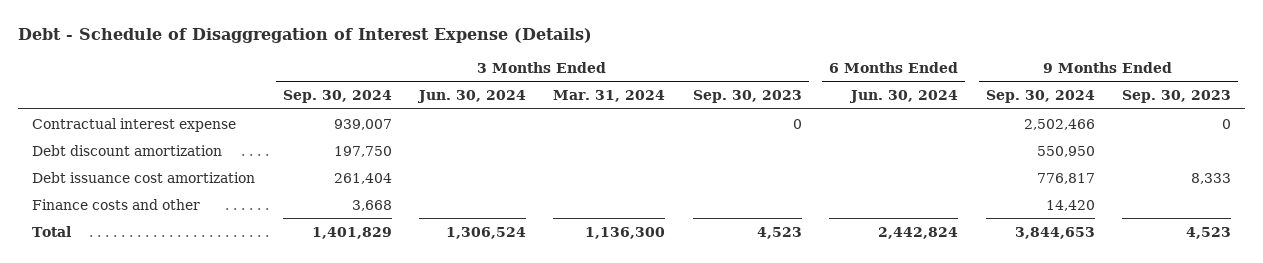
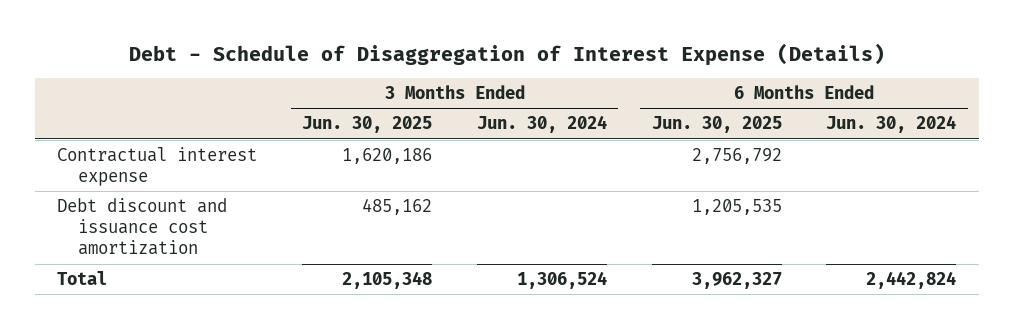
- | 3 Months Ended Sep. 30, 2024 | 3 Months Ended Jun. 30, 2024 | 3 Months Ended Mar. 31, 2024 | 3 Months Ended Sep. 30, 2023 | 6 Months Ended Jun. 30, 2024 | 9 Months Ended Sep. 30, 2024 | 9 Months Ended Sep. 30, 2023
+ | 3 Months Ended Jun. 30, 2025 | 3 Months Ended Jun. 30, 2024 | 6 Months Ended Jun. 30, 2025 | 6 Months Ended Jun. 30, 2024
- Debt discount amortization | 197,750 | | | | | 550,950 |
- Debt issuance cost amortization | 261,404 | | | | | 776,817 | 8,333
- Finance costs and other | 3,668 | | | | | 14,420 |
+ Debt discount and issuance cost amortization | 485,162 | | 1,205,535 |

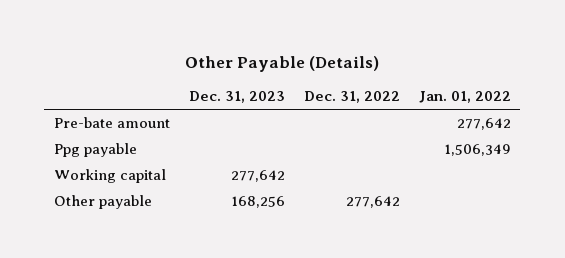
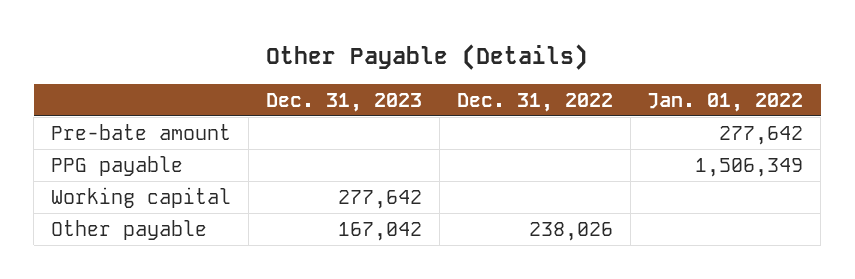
- Ppg payable | | | 1,506,349
+ PPG payable | | | 1,506,349
- Other payable | 168,256 | 277,642 |
+ Other payable | 167,042 | 238,026 |

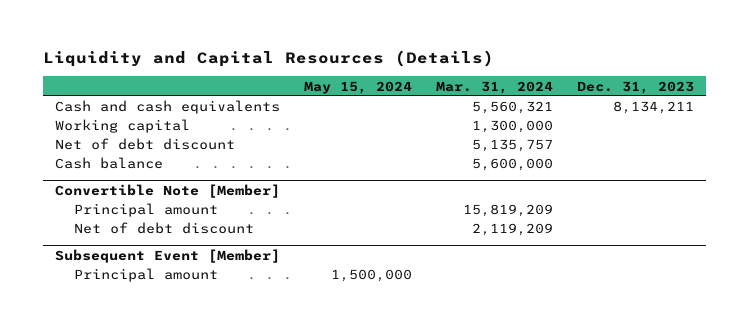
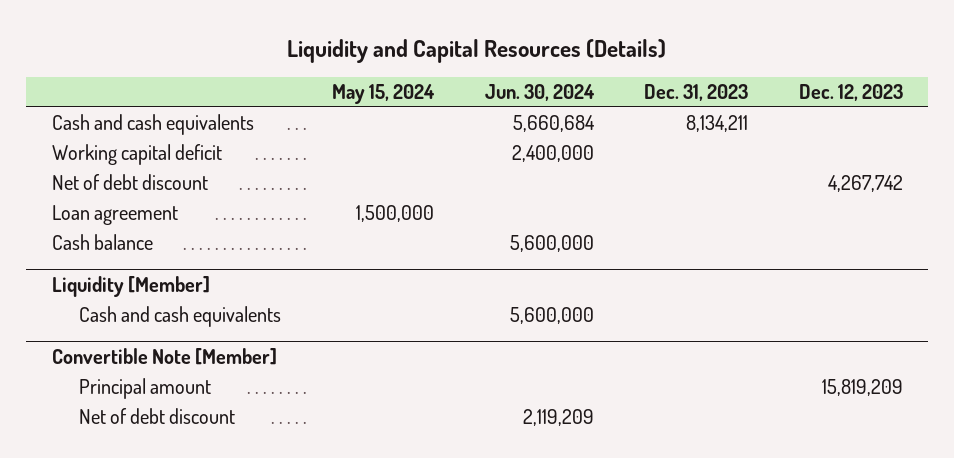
- | May 15, 2024 | Mar. 31, 2024 | Dec. 31, 2023
+ | May 15, 2024 | Jun. 30, 2024 | Dec. 31, 2023 | Dec. 12, 2023
- Working capital | | 1,300,000 |
+ Working capital deficit | | 2,400,000 | |
+ Loan agreement | 1,500,000 | | |
+ Liquidity [Member]
+ Cash and cash equivalents | | 5,600,000 | |
- Subsequent Event [Member]
- Principal amount | 1,500,000 | |

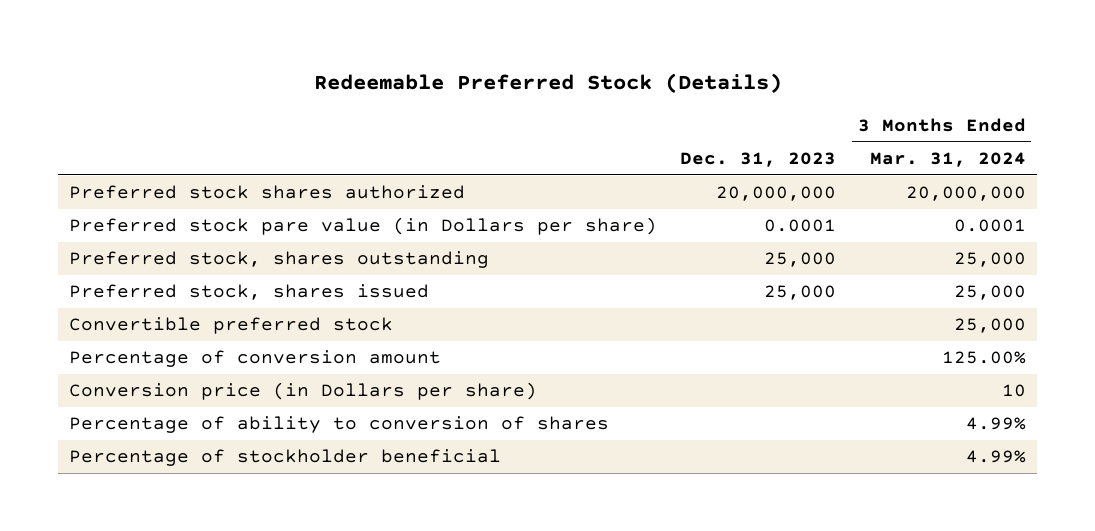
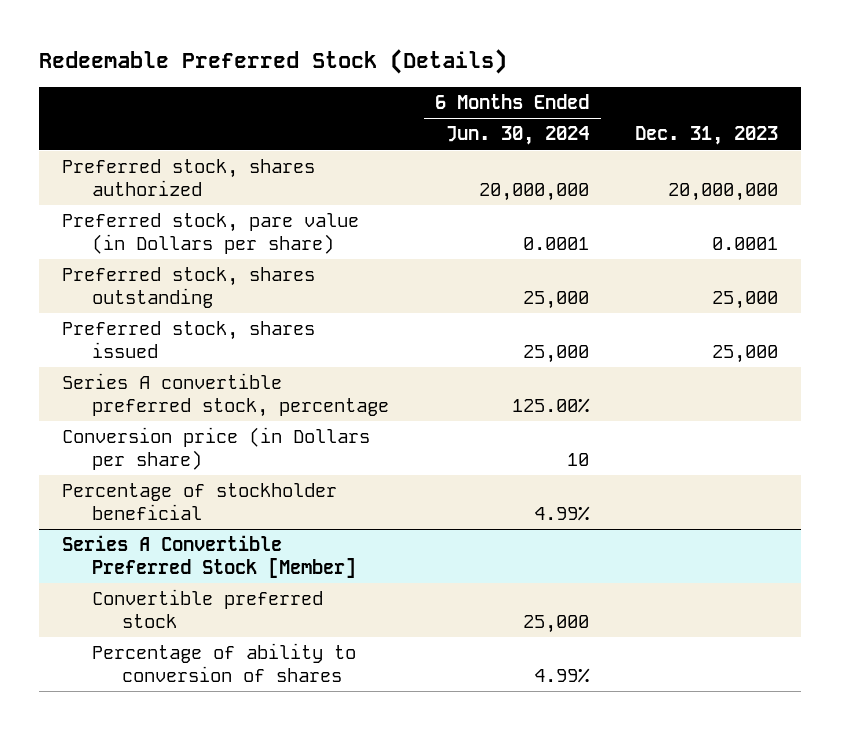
- | Dec. 31, 2023 | 3 Months Ended Mar. 31, 2024
+ | 6 Months Ended Jun. 30, 2024 | Dec. 31, 2023
- Preferred stock shares authorized | 20,000,000 | 20,000,000
- Preferred stock pare value (in Dollars per share) | 0.0001 | 0.0001
+ Preferred stock, shares authorized | 20,000,000 | 20,000,000
+ Preferred stock, pare value (in Dollars per share) | 0.0001 | 0.0001
- Convertible preferred stock | | 25,000
- Percentage of conversion amount | | 125.00%
+ Series A convertible preferred stock, percentage | 125.00% |
- Percentage of ability to conversion of shares | | 4.99%
+ Series A Convertible Preferred Stock [Member]
+ Convertible preferred stock | 25,000 |
+ Percentage of ability to conversion of shares | 4.99% |

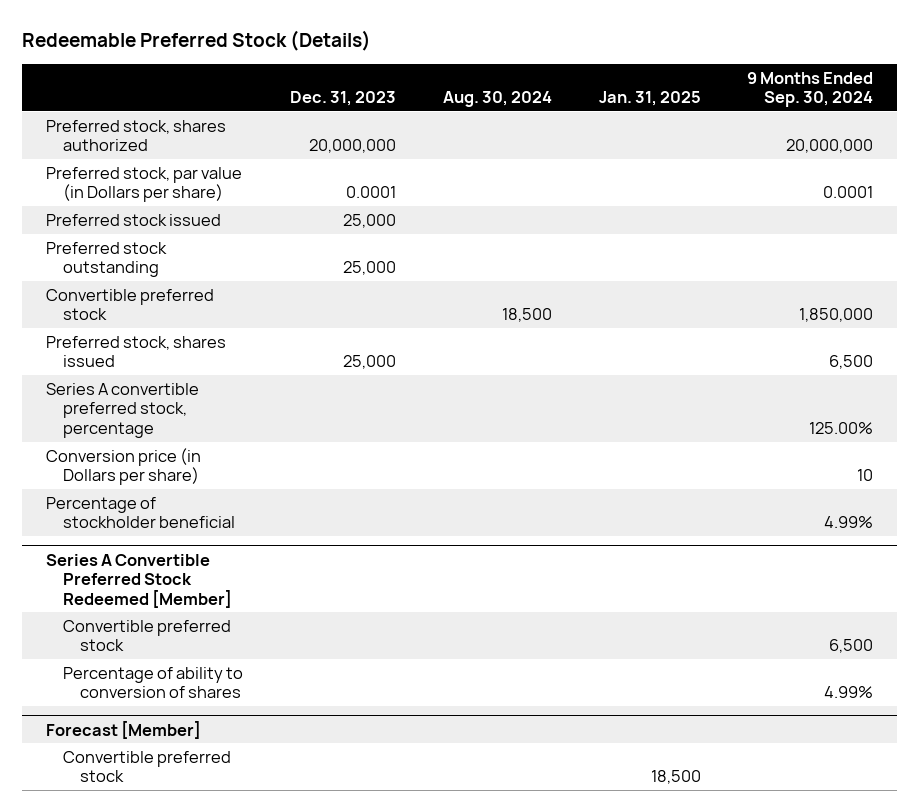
- | 6 Months Ended Jun. 30, 2024 | Dec. 31, 2023
+ | Dec. 31, 2023 | Aug. 30, 2024 | Jan. 31, 2025 | 9 Months Ended Sep. 30, 2024
- Preferred stock, pare value (in Dollars per share) | 0.0001 | 0.0001
- Preferred stock, shares outstanding | 25,000 | 25,000
+ Preferred stock, par value (in Dollars per share) | 0.0001 | | | 0.0001
+ Preferred stock issued | 25,000 | | |
+ Preferred stock outstanding | 25,000 | | |
+ Convertible preferred stock | | 18,500 | | 1,850,000
- Series A Convertible Preferred Stock [Member]
+ Series A Convertible Preferred Stock Redeemed [Member]
+ Forecast [Member]
+ Convertible preferred stock | | | 18,500 |

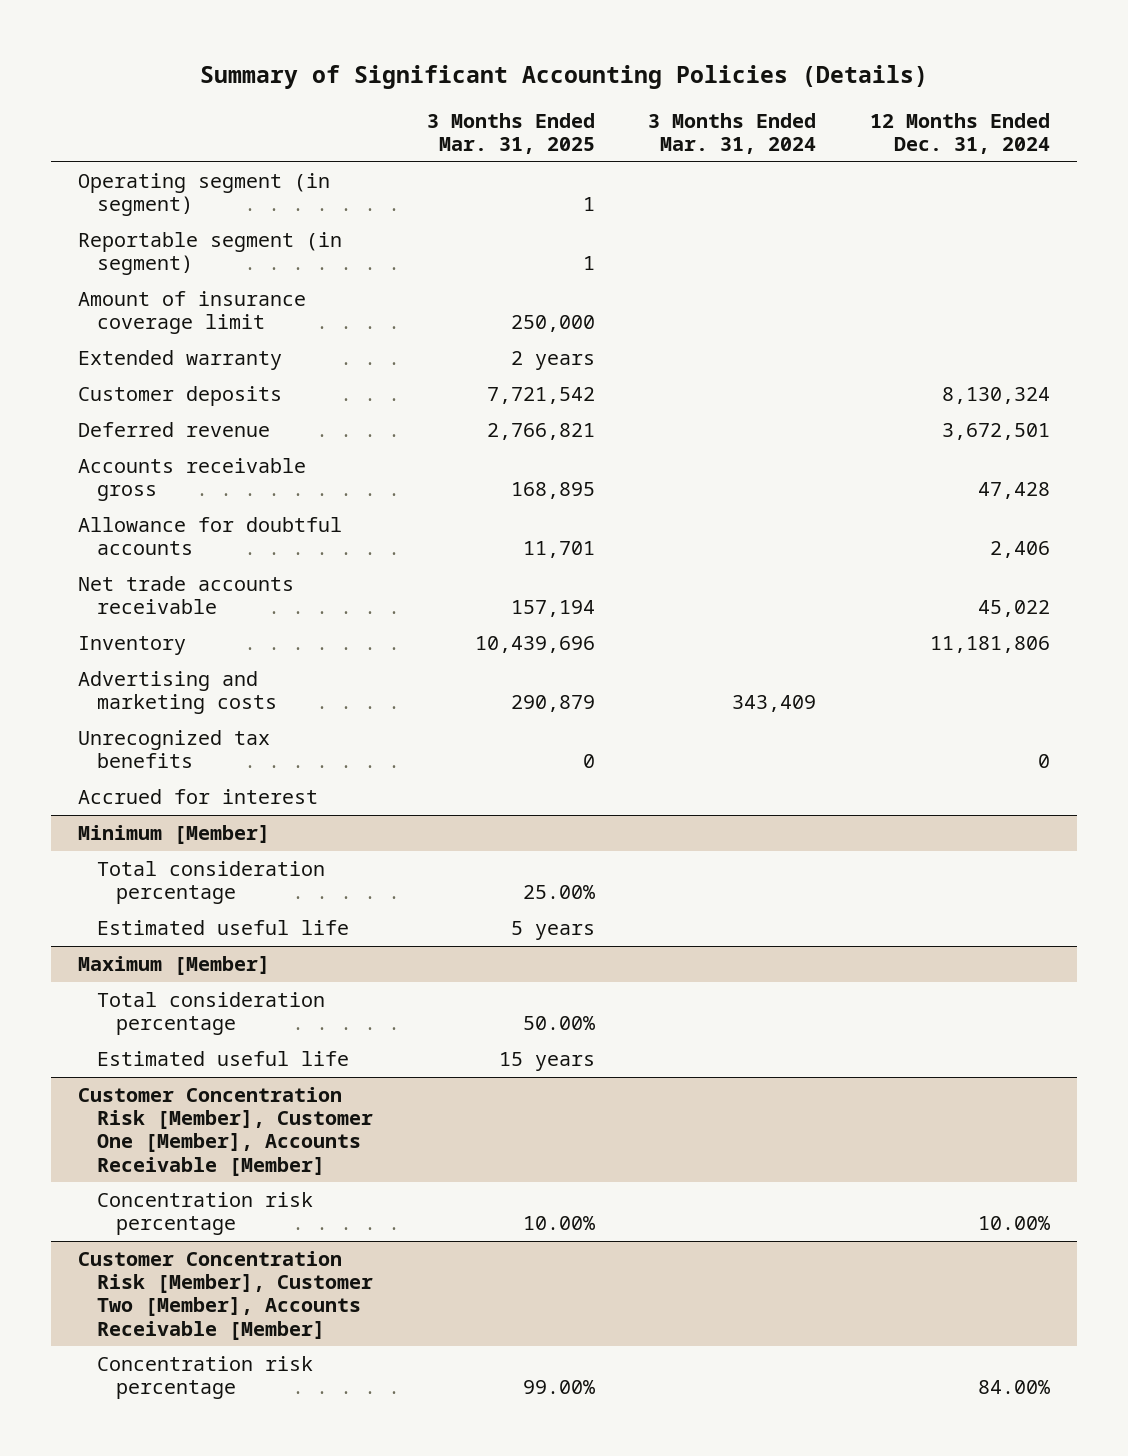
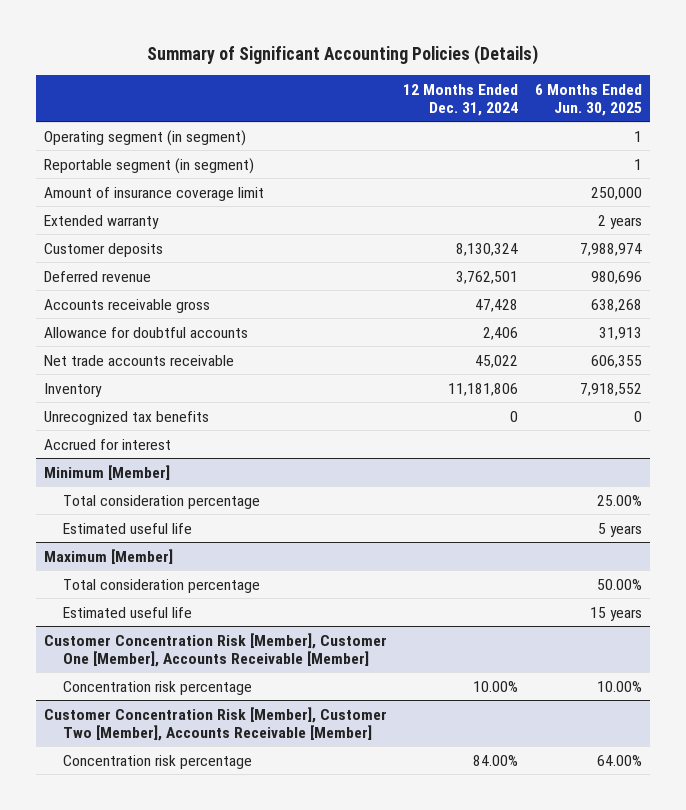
- | 3 Months Ended Mar. 31, 2025 | 3 Months Ended Mar. 31, 2024 | 12 Months Ended Dec. 31, 2024
+ | 12 Months Ended Dec. 31, 2024 | 6 Months Ended Jun. 30, 2025
- Deferred revenue | 2,766,821 | | 3,672,501
+ Deferred revenue | 3,762,501 | 980,696
- Advertising and marketing costs | 290,879 | 343,409 |

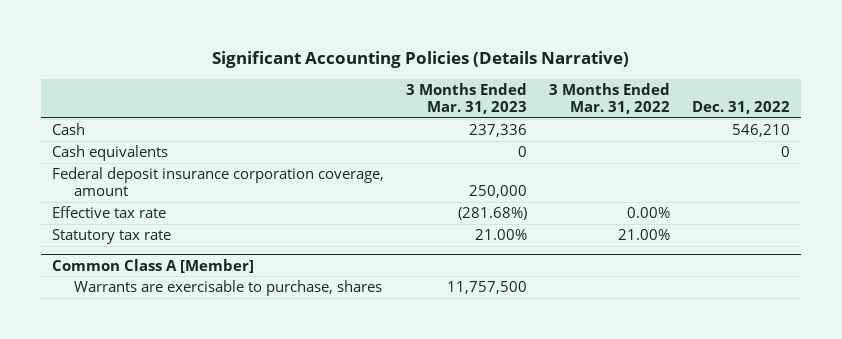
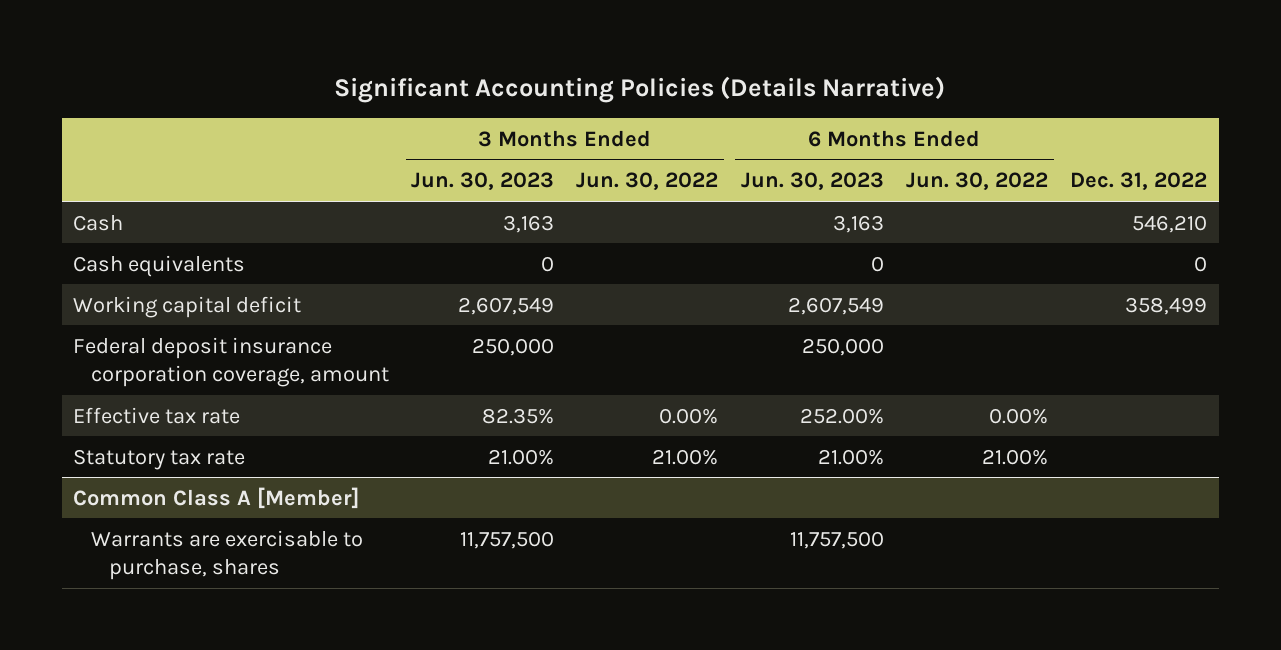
- | 3 Months Ended Mar. 31, 2023 | 3 Months Ended Mar. 31, 2022 | Dec. 31, 2022
+ | 3 Months Ended Jun. 30, 2023 | 3 Months Ended Jun. 30, 2022 | 6 Months Ended Jun. 30, 2023 | 6 Months Ended Jun. 30, 2022 | Dec. 31, 2022
+ Working capital deficit | 2,607,549 | | 2,607,549 | | 358,499

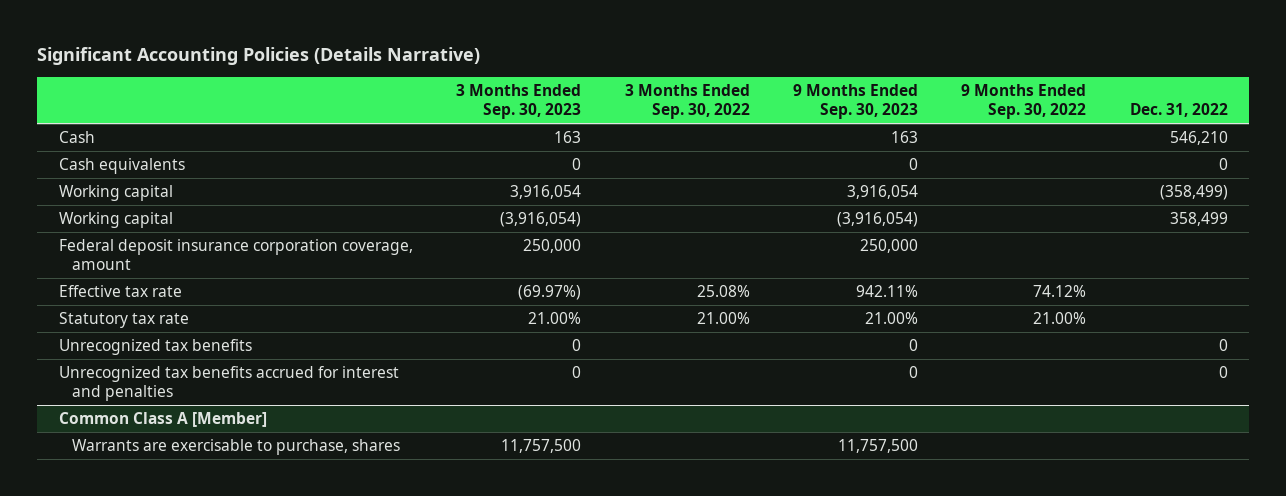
- | 3 Months Ended Jun. 30, 2023 | 3 Months Ended Jun. 30, 2022 | 6 Months Ended Jun. 30, 2023 | 6 Months Ended Jun. 30, 2022 | Dec. 31, 2022
+ | 3 Months Ended Sep. 30, 2023 | 3 Months Ended Sep. 30, 2022 | 9 Months Ended Sep. 30, 2023 | 9 Months Ended Sep. 30, 2022 | Dec. 31, 2022
- Working capital deficit | 2,607,549 | | 2,607,549 | | 358,499
+ Working capital | 3,916,054 | | 3,916,054 | | (358,499)
+ Working capital | (3,916,054) | | (3,916,054) | | 358,499
+ Unrecognized tax benefits | 0 | | 0 | | 0
+ Unrecognized tax benefits accrued for interest and penalties | 0 | | 0 | | 0

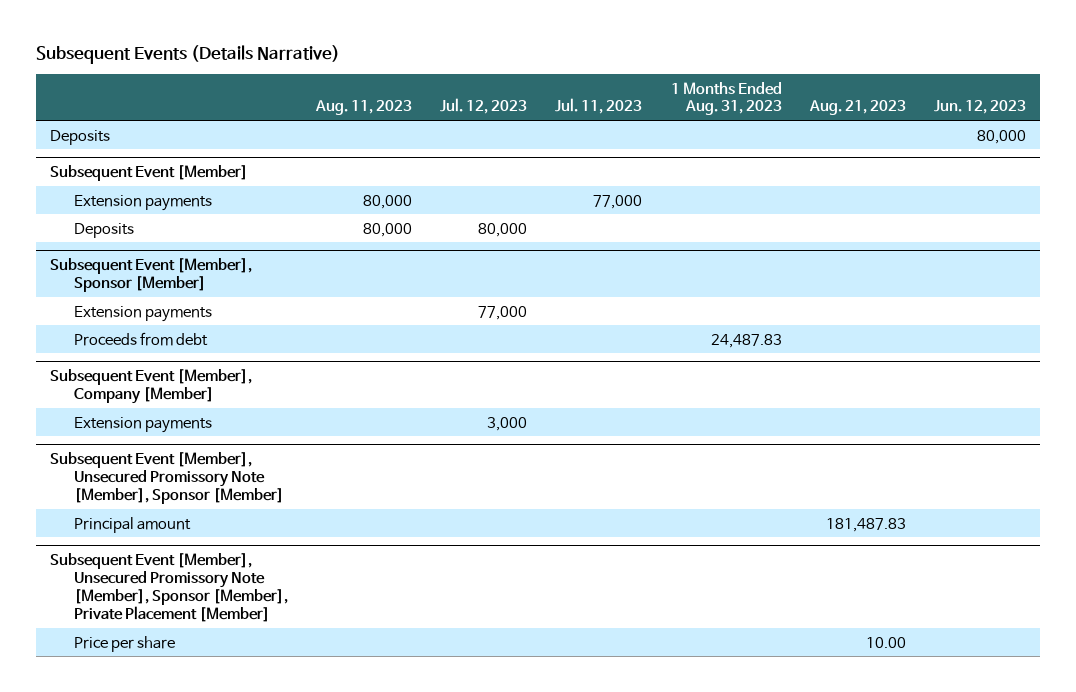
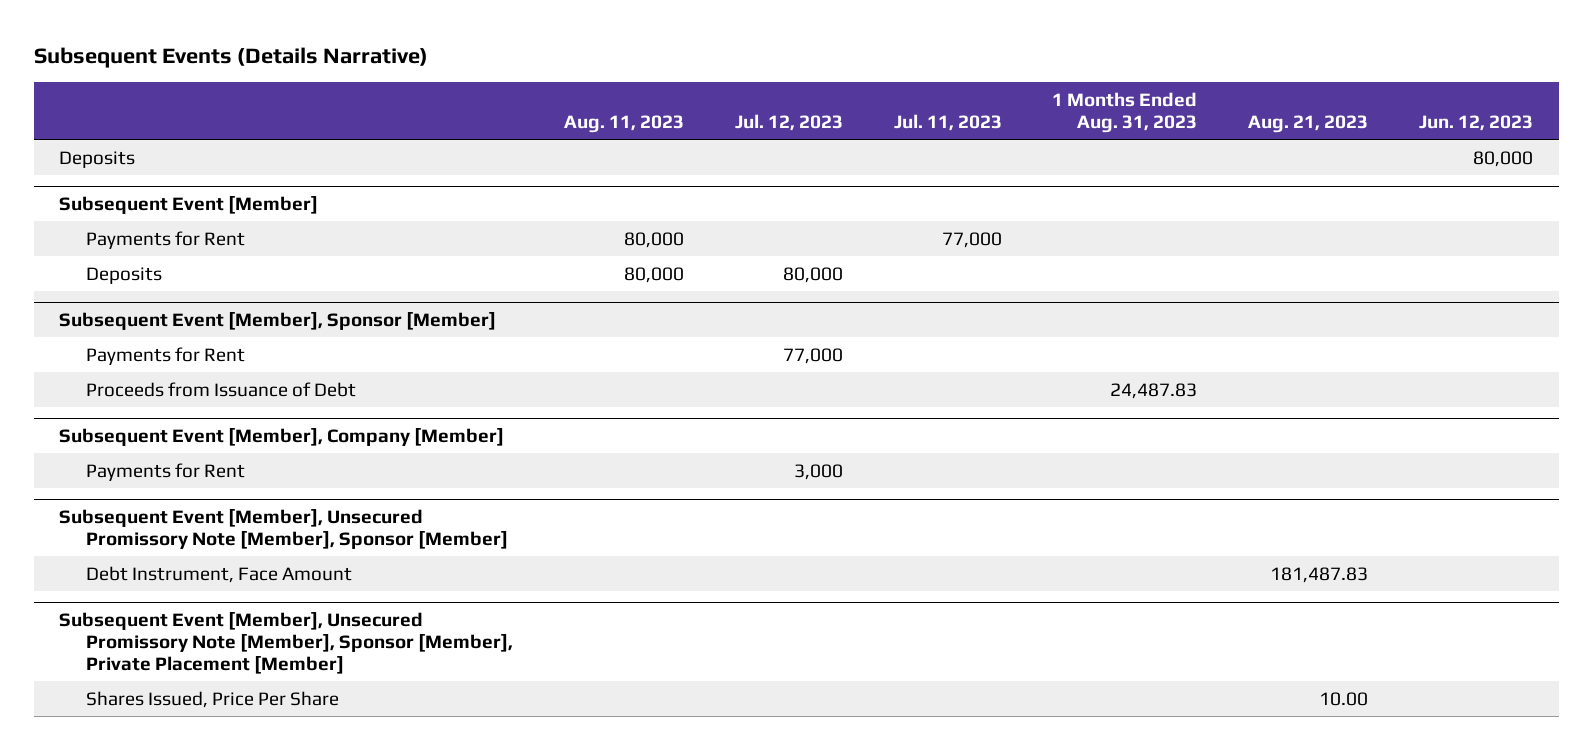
@ Subsequent Event [Member]
- Extension payments | 80,000 | | 77,000 | | |
+ Payments for Rent | 80,000 | | 77,000 | | |
@ Subsequent Event [Member], Sponsor [Member]
- Extension payments | | 77,000 | | | |
- Proceeds from debt | | | | 24,487.83 | |
+ Payments for Rent | | 77,000 | | | |
+ Proceeds from Issuance of Debt | | | | 24,487.83 | |
@ Subsequent Event [Member], Company [Member]
- Extension payments | | 3,000 | | | |
+ Payments for Rent | | 3,000 | | | |
@ Subsequent Event [Member], Unsecured Promissory Note [Member], Sponsor [Member]
- Principal amount | | | | | 181,487.83 |
+ Debt Instrument, Face Amount | | | | | 181,487.83 |
@ Subsequent Event [Member], Unsecured Promissory Note [Member], Sponsor [Member], Private Placement [Member]
- Price per share | | | | | 10.00 |
+ Shares Issued, Price Per Share | | | | | 10.00 |

